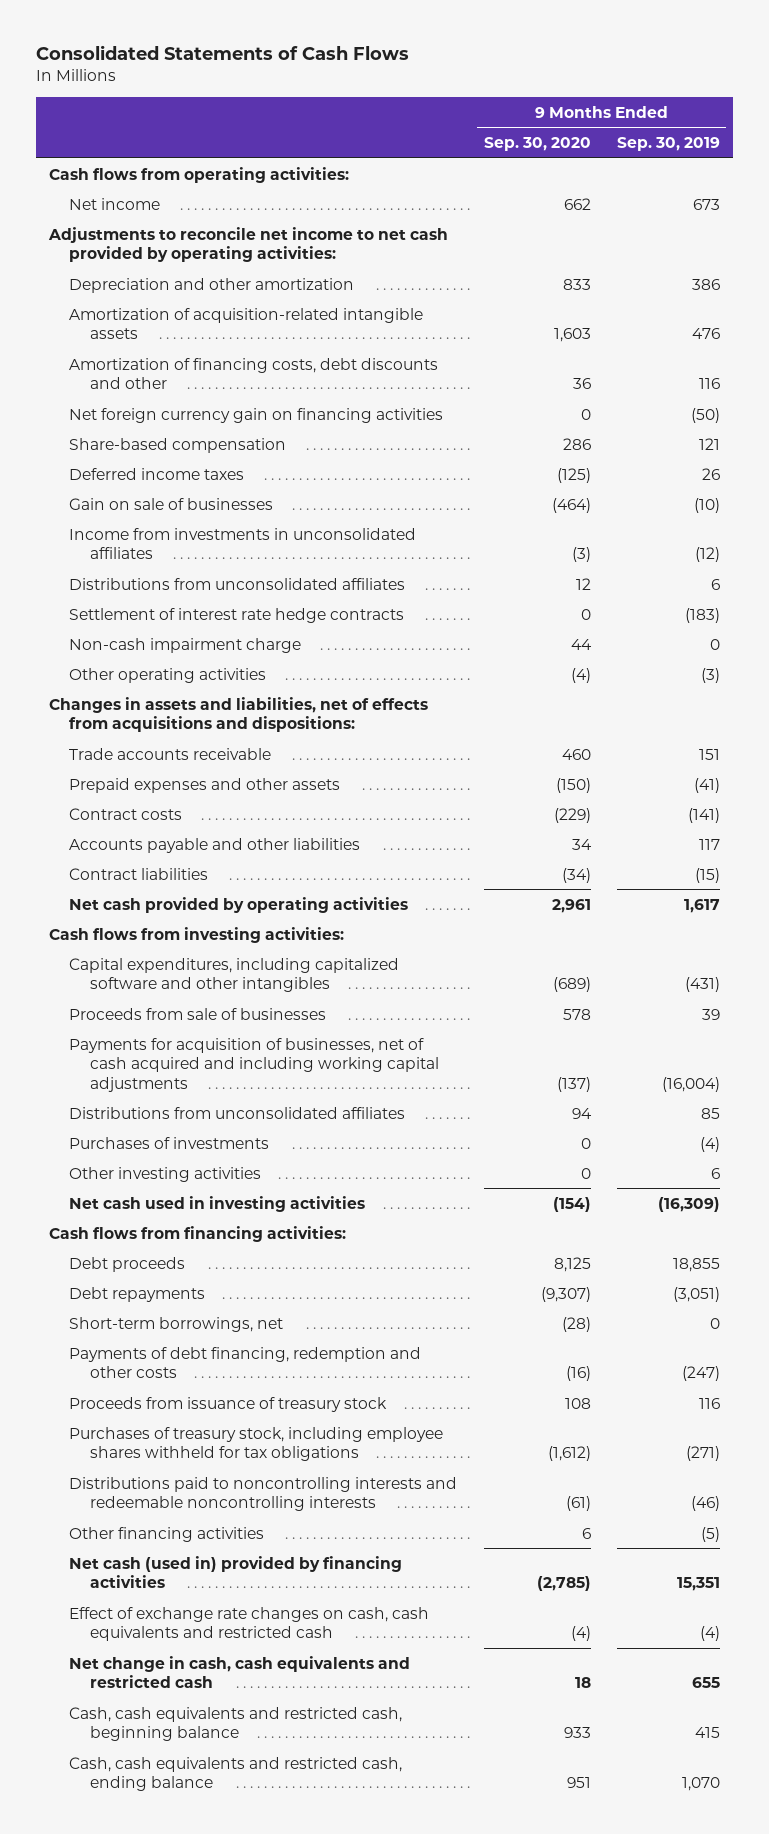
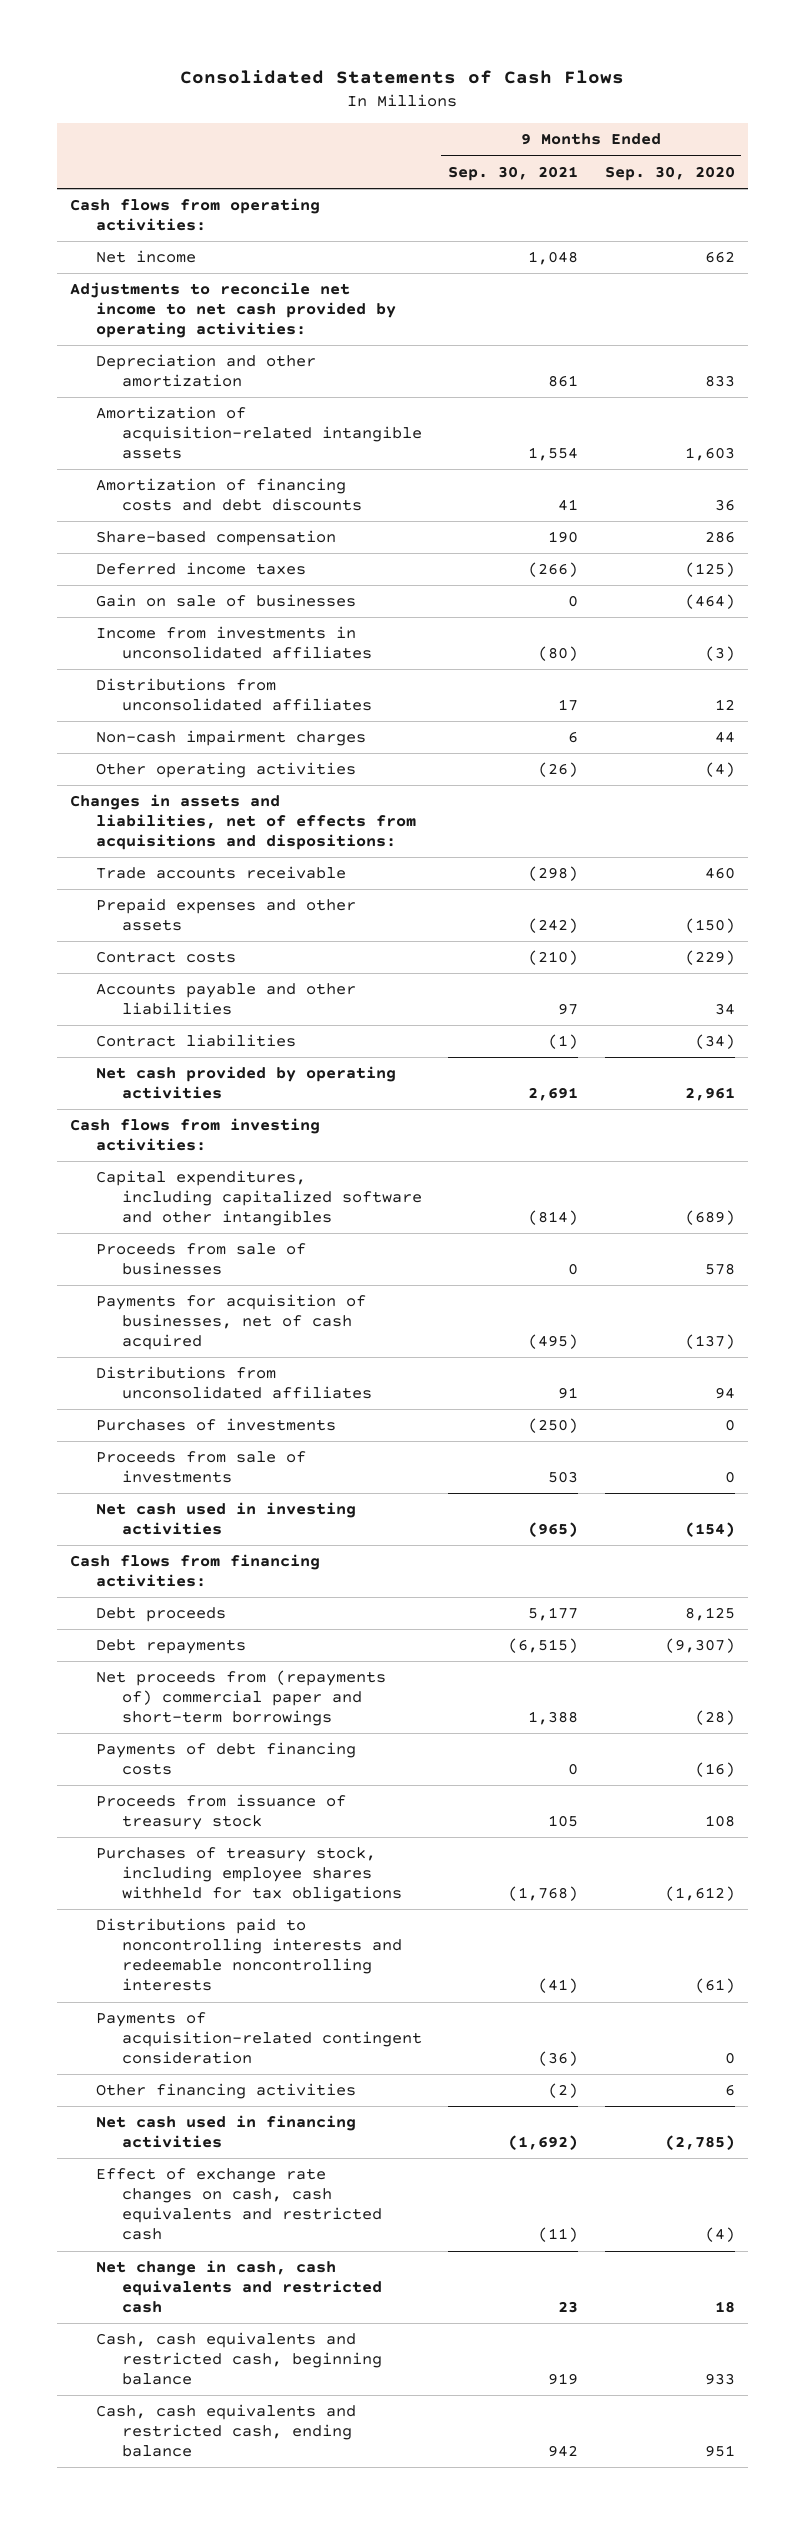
- | 9 Months Ended Sep. 30, 2020 | 9 Months Ended Sep. 30, 2019
+ | 9 Months Ended Sep. 30, 2021 | 9 Months Ended Sep. 30, 2020
- Amortization of financing costs, debt discounts and other | 36 | 116
- Net foreign currency gain on financing activities | 0 | (50)
+ Amortization of financing costs and debt discounts | 41 | 36
- Settlement of interest rate hedge contracts | 0 | (183)
- Non-cash impairment charge | 44 | 0
+ Non-cash impairment charges | 6 | 44
- Payments for acquisition of businesses, net of cash acquired and including working capital adjustments | (137) | (16,004)
+ Payments for acquisition of businesses, net of cash acquired | (495) | (137)
- Other investing activities | 0 | 6
+ Proceeds from sale of investments | 503 | 0
- Short-term borrowings, net | (28) | 0
- Payments of debt financing, redemption and other costs | (16) | (247)
+ Net proceeds from (repayments of) commercial paper and short-term borrowings | 1,388 | (28)
+ Payments of debt financing costs | 0 | (16)
+ Payments of acquisition-related contingent consideration | (36) | 0
- Net cash (used in) provided by financing activities | (2,785) | 15,351
+ Net cash used in financing activities | (1,692) | (2,785)

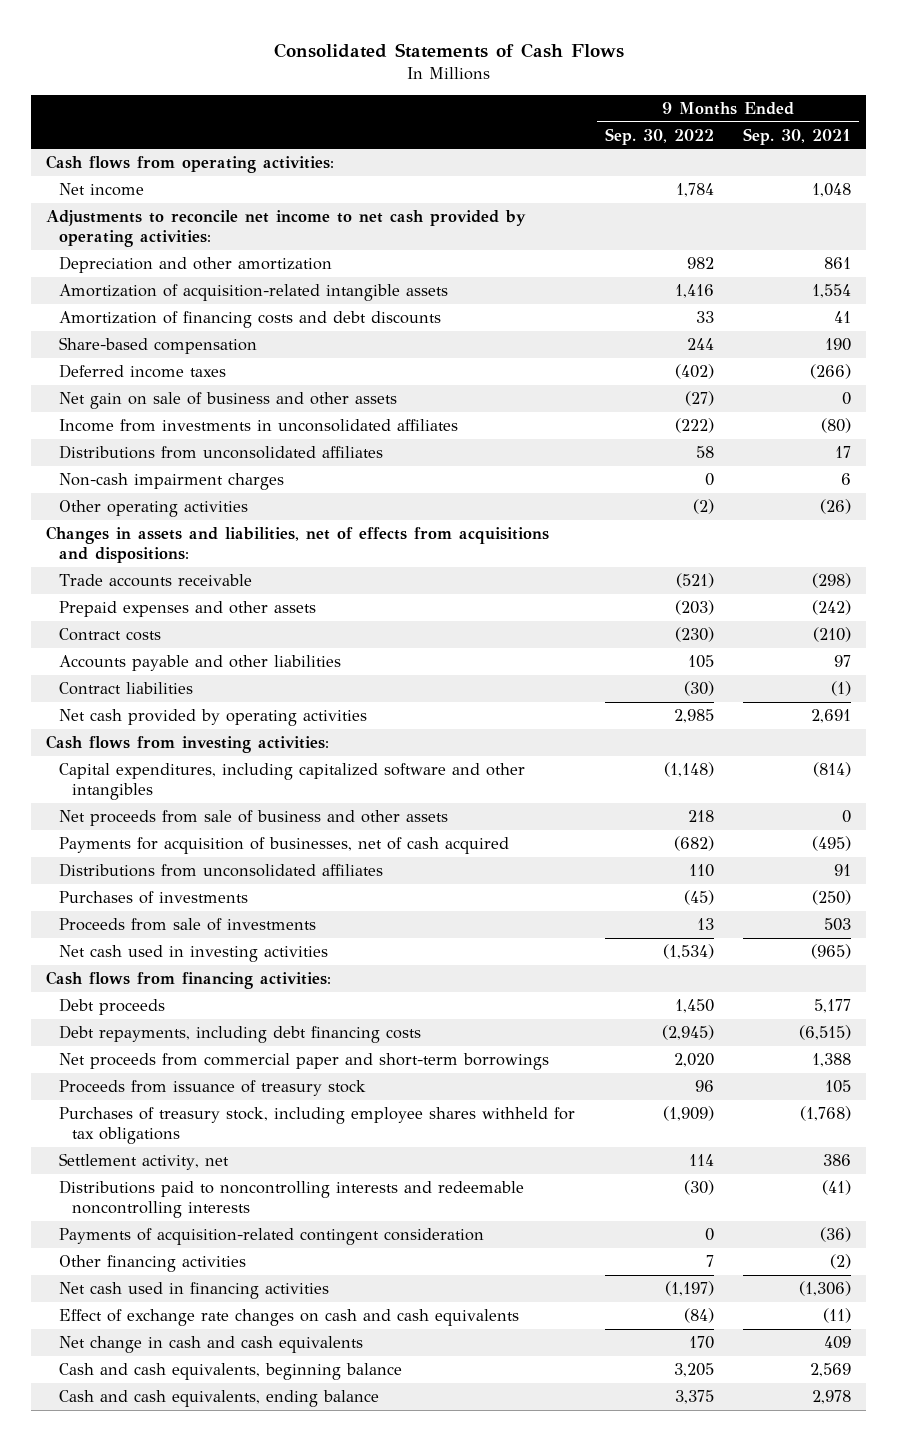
- | 9 Months Ended Sep. 30, 2021 | 9 Months Ended Sep. 30, 2020
+ | 9 Months Ended Sep. 30, 2022 | 9 Months Ended Sep. 30, 2021
- Gain on sale of businesses | 0 | (464)
+ Net gain on sale of business and other assets | (27) | 0
- Proceeds from sale of businesses | 0 | 578
+ Net proceeds from sale of business and other assets | 218 | 0
- Debt repayments | (6,515) | (9,307)
- Net proceeds from (repayments of) commercial paper and short-term borrowings | 1,388 | (28)
- Payments of debt financing costs | 0 | (16)
+ Debt repayments, including debt financing costs | (2,945) | (6,515)
+ Net proceeds from commercial paper and short-term borrowings | 2,020 | 1,388
+ Settlement activity, net | 114 | 386
- Net cash used in financing activities | (1,692) | (2,785)
- Effect of exchange rate changes on cash, cash equivalents and restricted cash | (11) | (4)
- Net change in cash, cash equivalents and restricted cash | 23 | 18
- Cash, cash equivalents and restricted cash, beginning balance | 919 | 933
- Cash, cash equivalents and restricted cash, ending balance | 942 | 951
+ Net cash used in financing activities | (1,197) | (1,306)
+ Effect of exchange rate changes on cash and cash equivalents | (84) | (11)
+ Net change in cash and cash equivalents | 170 | 409
+ Cash and cash equivalents, beginning balance | 3,205 | 2,569
+ Cash and cash equivalents, ending balance | 3,375 | 2,978

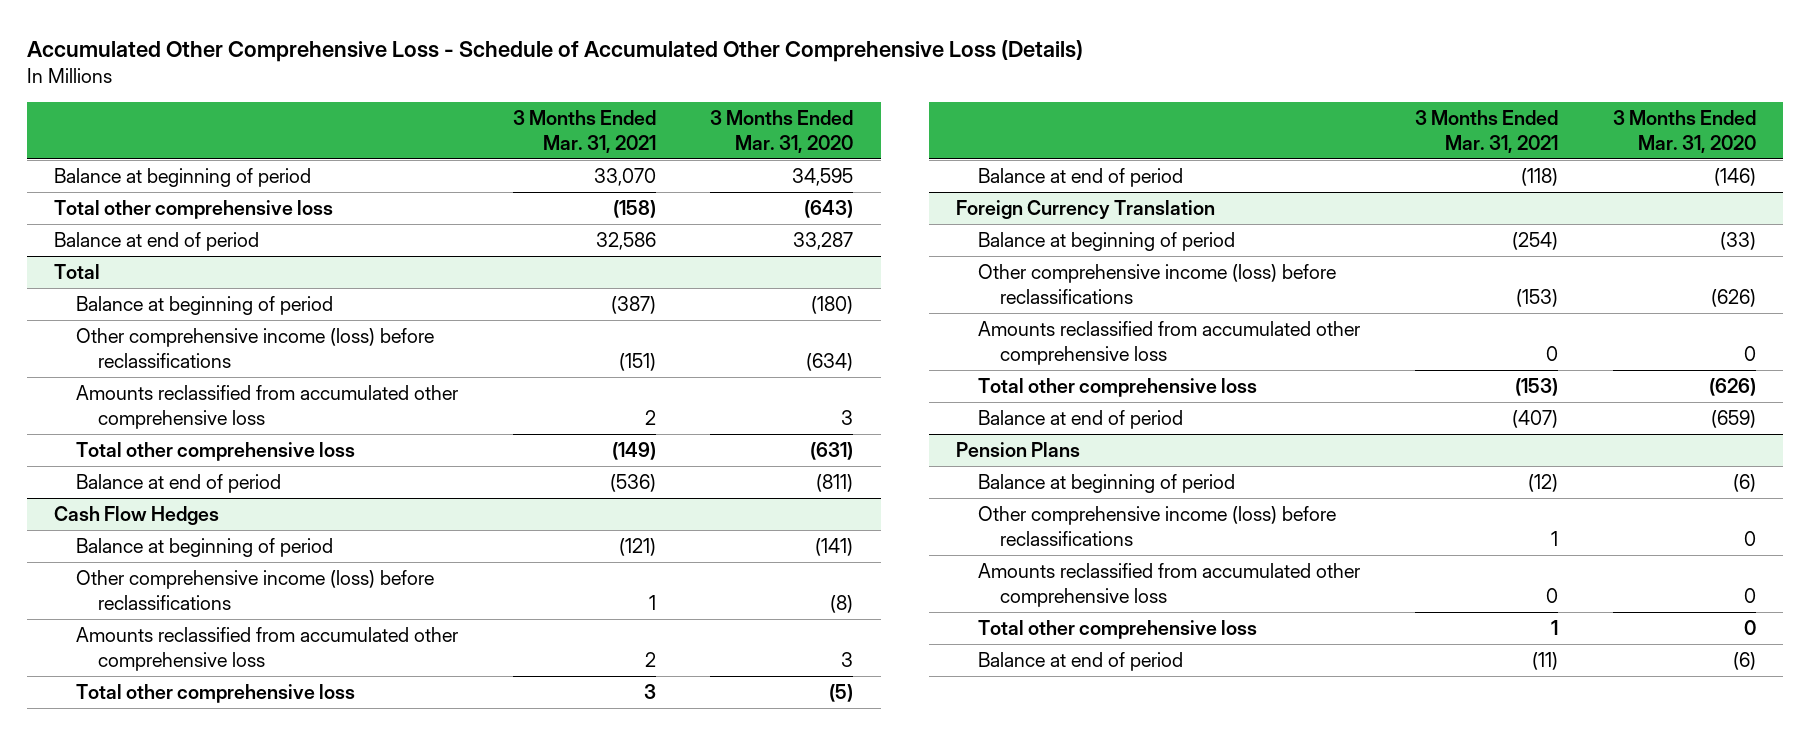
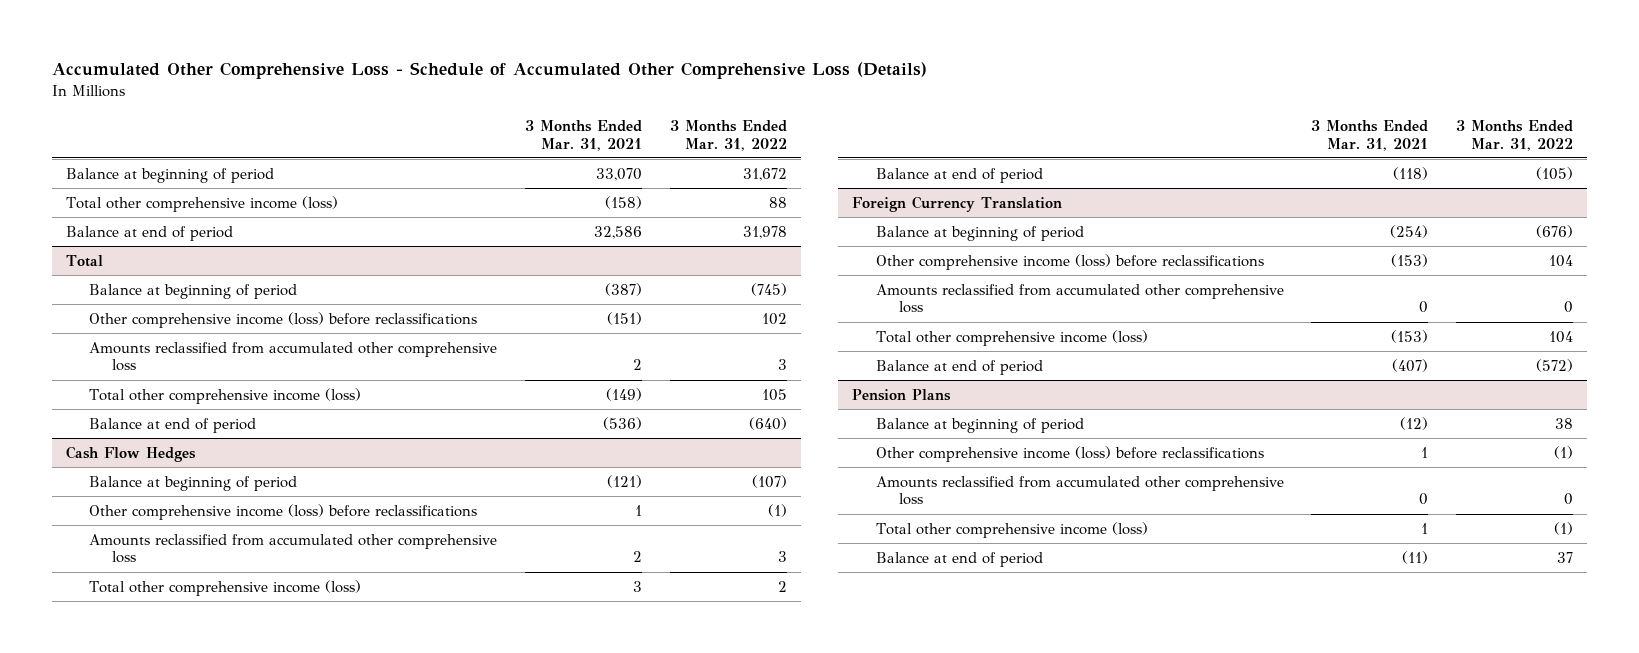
- | 3 Months Ended Mar. 31, 2021 | 3 Months Ended Mar. 31, 2020
+ | 3 Months Ended Mar. 31, 2021 | 3 Months Ended Mar. 31, 2022
- Total other comprehensive loss | (158) | (643)
+ Total other comprehensive income (loss) | (158) | 88
@ Total
- Total other comprehensive loss | (149) | (631)
+ Total other comprehensive income (loss) | (149) | 105
@ Cash Flow Hedges
- Total other comprehensive loss | 3 | (5)
+ Total other comprehensive income (loss) | 3 | 2
@ Foreign Currency Translation
- Total other comprehensive loss | (153) | (626)
+ Total other comprehensive income (loss) | (153) | 104
@ Pension Plans
- Total other comprehensive loss | 1 | 0
+ Total other comprehensive income (loss) | 1 | (1)

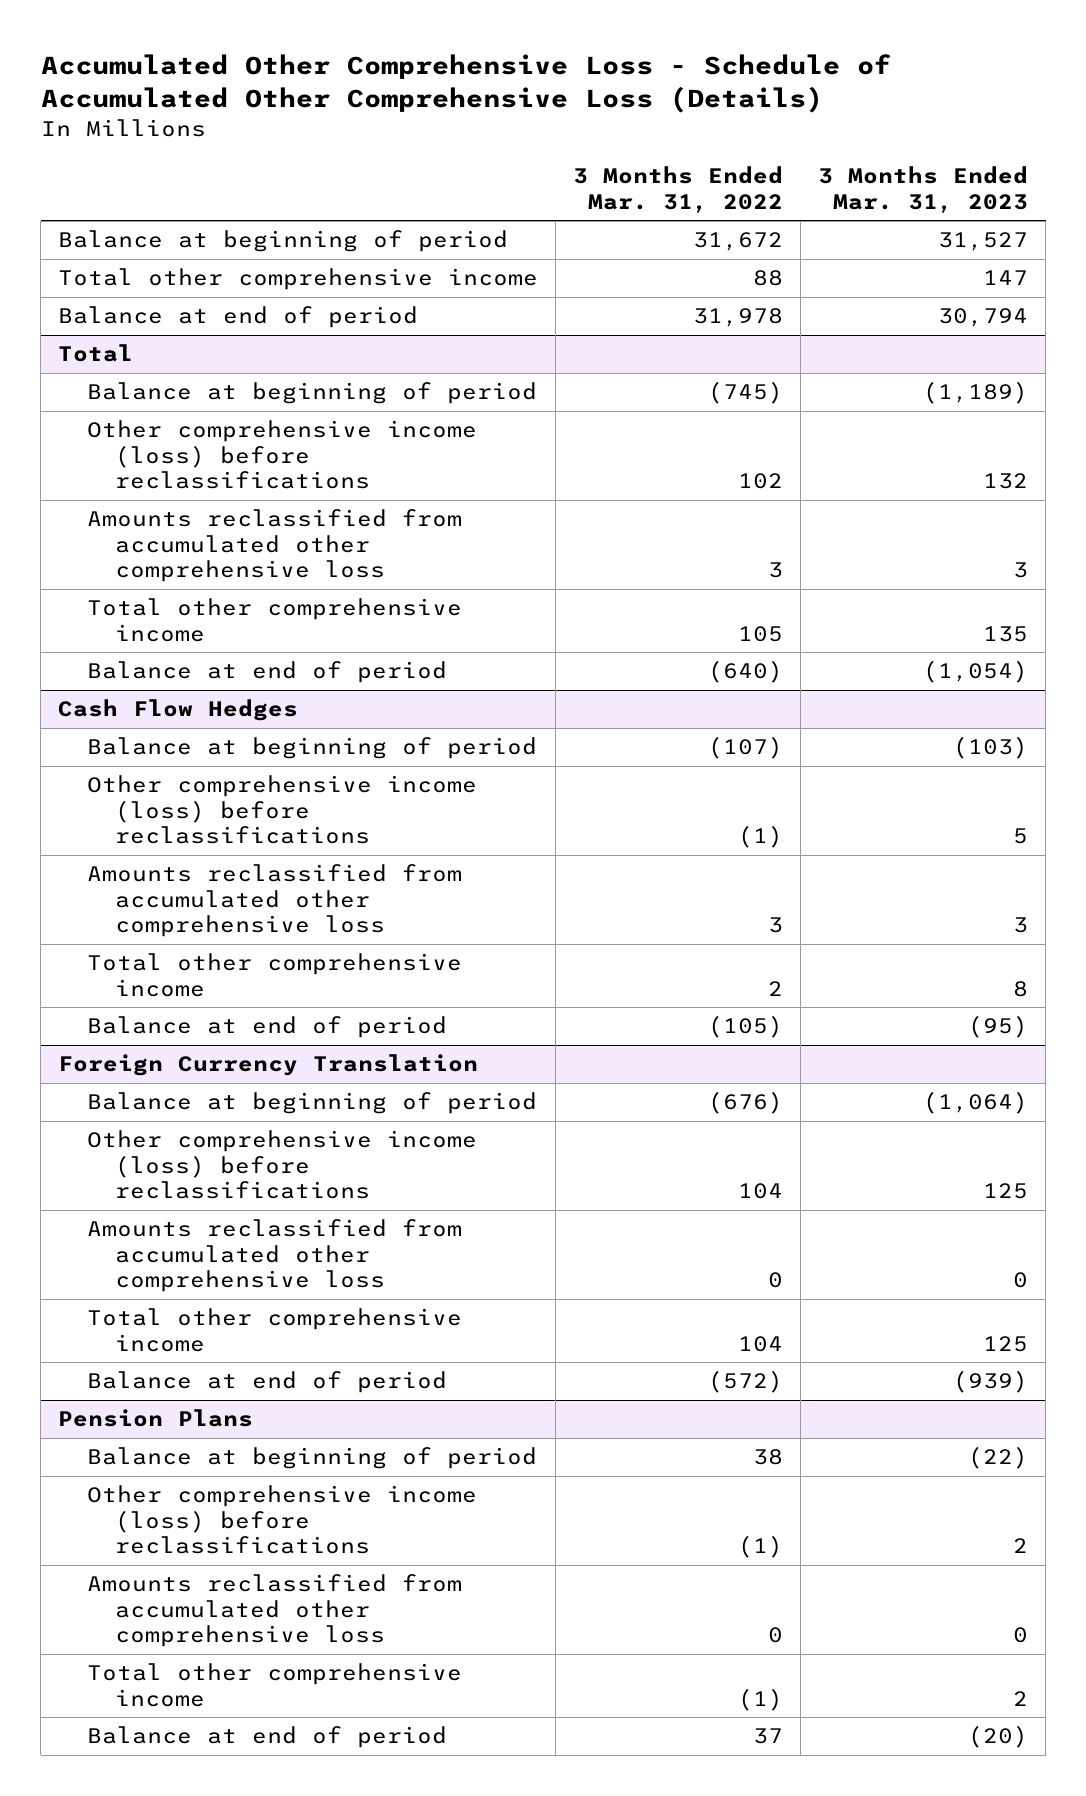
- | 3 Months Ended Mar. 31, 2021 | 3 Months Ended Mar. 31, 2022
+ | 3 Months Ended Mar. 31, 2022 | 3 Months Ended Mar. 31, 2023
- Total other comprehensive income (loss) | (158) | 88
+ Total other comprehensive income | 88 | 147
@ Total
- Total other comprehensive income (loss) | (149) | 105
+ Total other comprehensive income | 105 | 135
@ Cash Flow Hedges
- Total other comprehensive income (loss) | 3 | 2
+ Total other comprehensive income | 2 | 8
@ Foreign Currency Translation
- Total other comprehensive income (loss) | (153) | 104
+ Total other comprehensive income | 104 | 125
@ Pension Plans
- Total other comprehensive income (loss) | 1 | (1)
+ Total other comprehensive income | (1) | 2

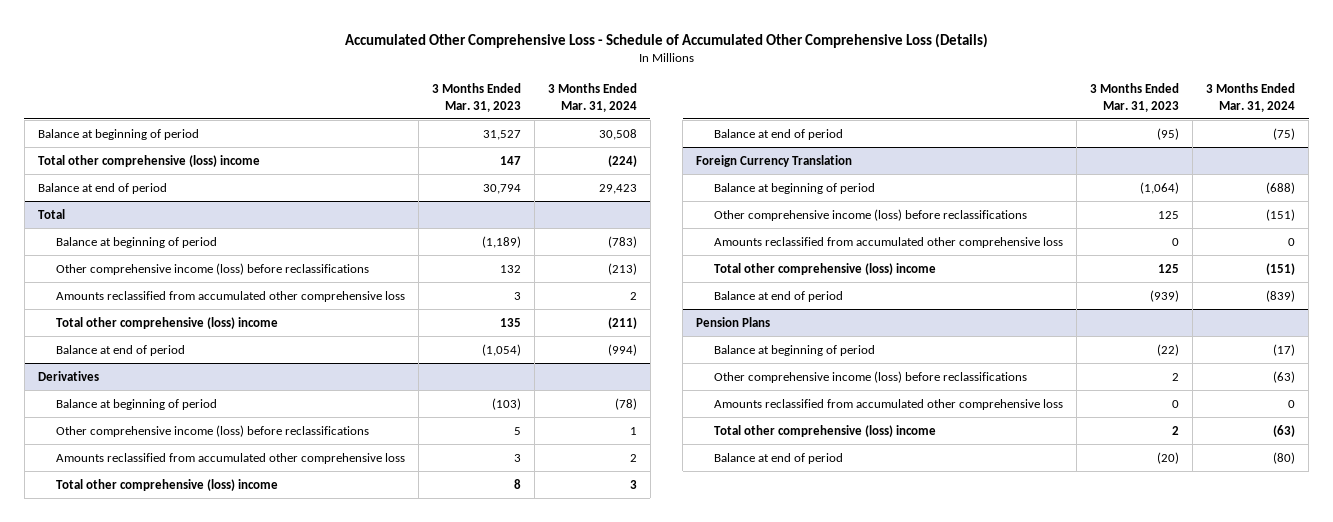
- | 3 Months Ended Mar. 31, 2022 | 3 Months Ended Mar. 31, 2023
+ | 3 Months Ended Mar. 31, 2023 | 3 Months Ended Mar. 31, 2024
- Total other comprehensive income | 88 | 147
+ Total other comprehensive (loss) income | 147 | (224)
@ Total
- Total other comprehensive income | 105 | 135
+ Total other comprehensive (loss) income | 135 | (211)
- Cash Flow Hedges
+ Derivatives
- Total other comprehensive income | 2 | 8
+ Total other comprehensive (loss) income | 8 | 3
@ Foreign Currency Translation
- Total other comprehensive income | 104 | 125
+ Total other comprehensive (loss) income | 125 | (151)
@ Pension Plans
- Total other comprehensive income | (1) | 2
+ Total other comprehensive (loss) income | 2 | (63)

